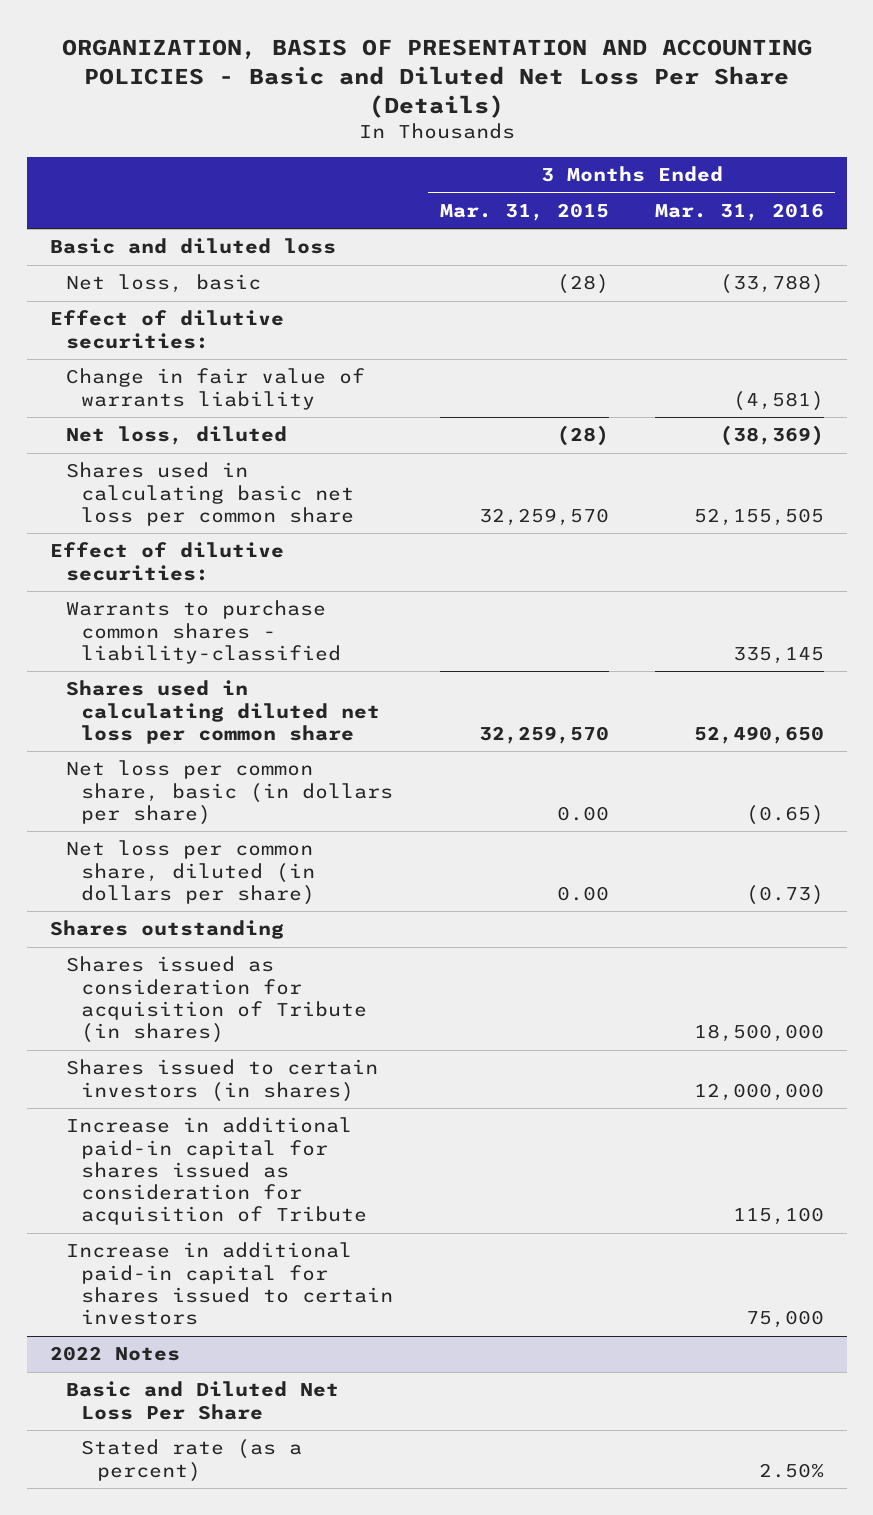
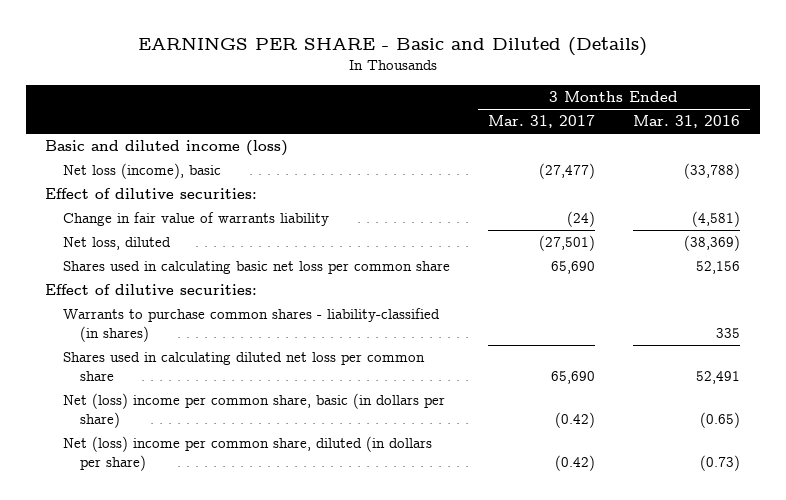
- ORGANIZATION, BASIS OF PRESENTATION AND ACCOUNTING POLICIES - Basic and Diluted Net Loss Per Share (Details)
+ EARNINGS PER SHARE - Basic and Diluted (Details)
- | 3 Months Ended Mar. 31, 2015 | 3 Months Ended Mar. 31, 2016
+ | 3 Months Ended Mar. 31, 2017 | 3 Months Ended Mar. 31, 2016
- Basic and diluted loss
- Net loss, basic | (28) | (33,788)
+ Basic and diluted income (loss)
+ Net loss (income), basic | (27,477) | (33,788)
- Shares used in calculating basic net loss per common share | 32,259,570 | 52,155,505
+ Shares used in calculating basic net loss per common share | 65,690 | 52,156
- Warrants to purchase common shares - liability-classified | | 335,145
- Shares used in calculating diluted net loss per common share | 32,259,570 | 52,490,650
- Net loss per common share, basic (in dollars per share) | 0.00 | (0.65)
- Net loss per common share, diluted (in dollars per share) | 0.00 | (0.73)
- Shares outstanding
- Shares issued as consideration for acquisition of Tribute (in shares) | | 18,500,000
- Shares issued to certain investors (in shares) | | 12,000,000
- Increase in additional paid-in capital for shares issued as consideration for acquisition of Tribute | | 115,100
- Increase in additional paid-in capital for shares issued to certain investors | | 75,000
- 2022 Notes
- Basic and Diluted Net Loss Per Share
- Stated rate (as a percent) | | 2.50%
+ Warrants to purchase common shares - liability-classified (in shares) | | 335
+ Shares used in calculating diluted net loss per common share | 65,690 | 52,491
+ Net (loss) income per common share, basic (in dollars per share) | (0.42) | (0.65)
+ Net (loss) income per common share, diluted (in dollars per share) | (0.42) | (0.73)

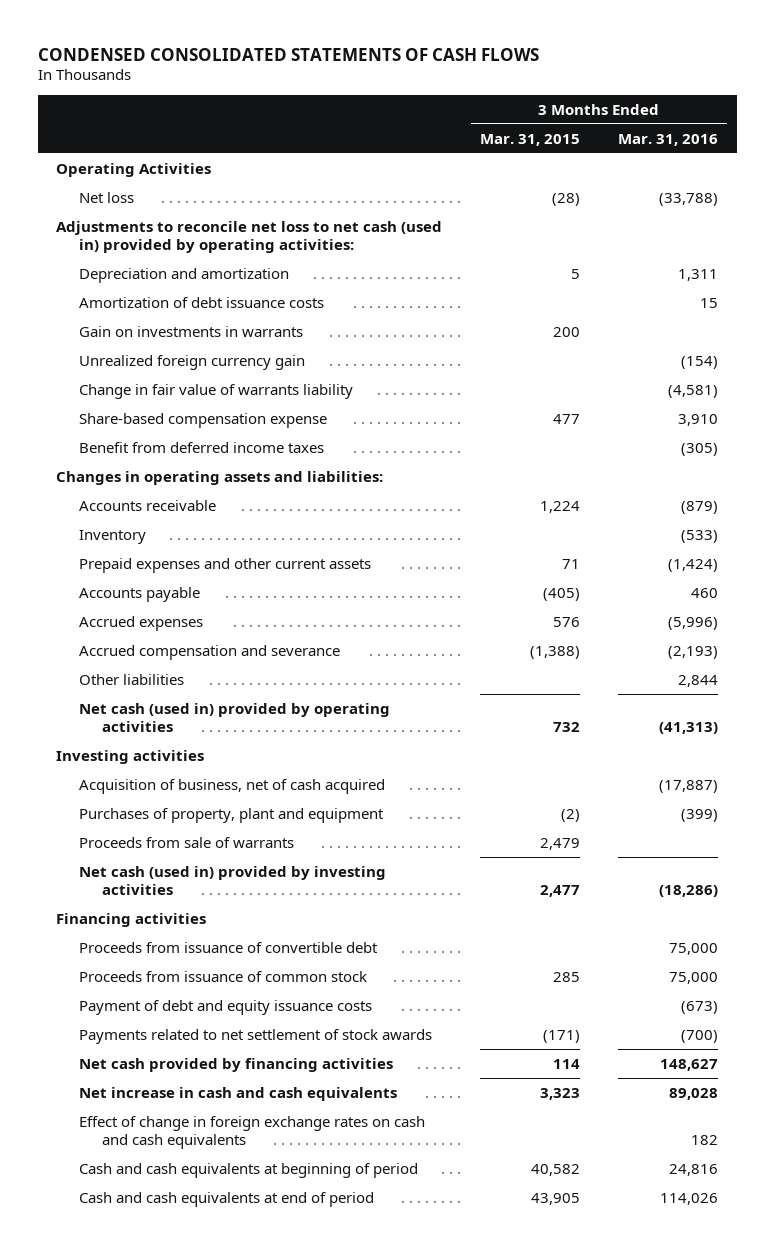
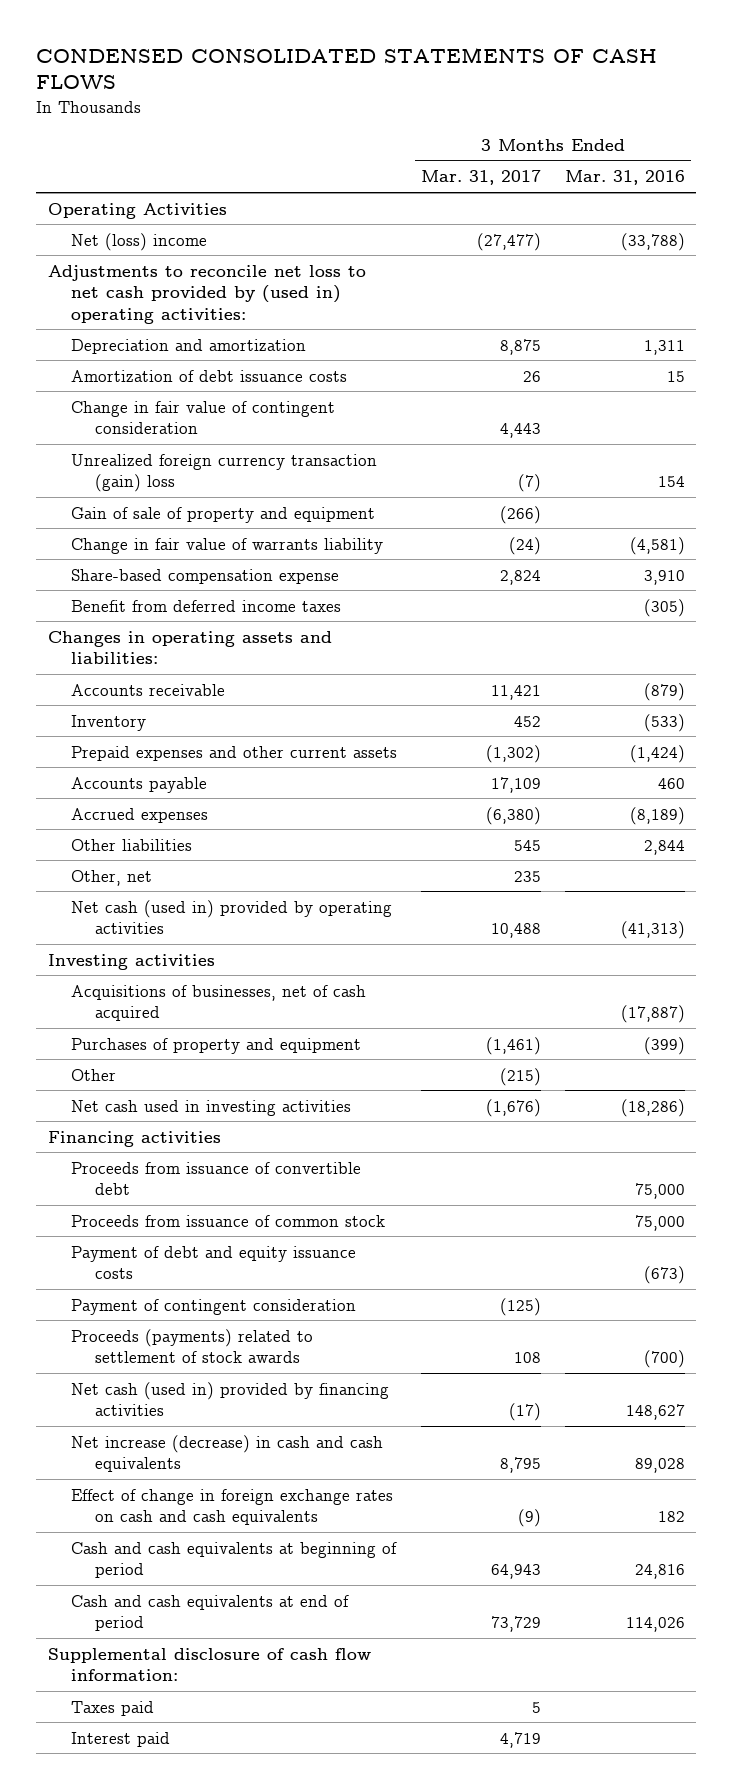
- | 3 Months Ended Mar. 31, 2015 | 3 Months Ended Mar. 31, 2016
+ | 3 Months Ended Mar. 31, 2017 | 3 Months Ended Mar. 31, 2016
- Net loss | (28) | (33,788)
- Adjustments to reconcile net loss to net cash (used in) provided by operating activities:
+ Net (loss) income | (27,477) | (33,788)
+ Adjustments to reconcile net loss to net cash provided by (used in) operating activities:
- Gain on investments in warrants | 200 |
- Unrealized foreign currency gain | | (154)
+ Change in fair value of contingent consideration | 4,443 |
+ Unrealized foreign currency transaction (gain) loss | (7) | 154
+ Gain of sale of property and equipment | (266) |
- Accrued expenses | 576 | (5,996)
- Accrued compensation and severance | (1,388) | (2,193)
+ Accrued expenses | (6,380) | (8,189)
+ Other, net | 235 |
- Acquisition of business, net of cash acquired | | (17,887)
- Purchases of property, plant and equipment | (2) | (399)
- Proceeds from sale of warrants | 2,479 |
- Net cash (used in) provided by investing activities | 2,477 | (18,286)
+ Acquisitions of businesses, net of cash acquired | | (17,887)
+ Purchases of property and equipment | (1,461) | (399)
+ Other | (215) |
+ Net cash used in investing activities | (1,676) | (18,286)
- Payments related to net settlement of stock awards | (171) | (700)
- Net cash provided by financing activities | 114 | 148,627
- Net increase in cash and cash equivalents | 3,323 | 89,028
+ Payment of contingent consideration | (125) |
+ Proceeds (payments) related to settlement of stock awards | 108 | (700)
+ Net cash (used in) provided by financing activities | (17) | 148,627
+ Net increase (decrease) in cash and cash equivalents | 8,795 | 89,028
+ Supplemental disclosure of cash flow information:
+ Taxes paid | 5 |
+ Interest paid | 4,719 |

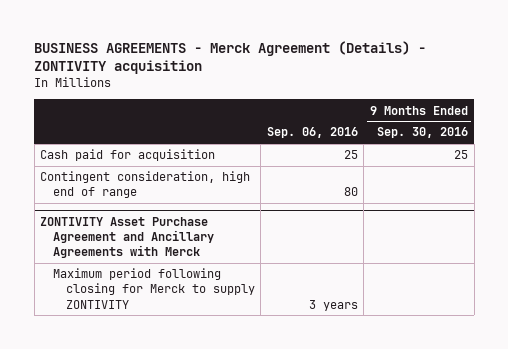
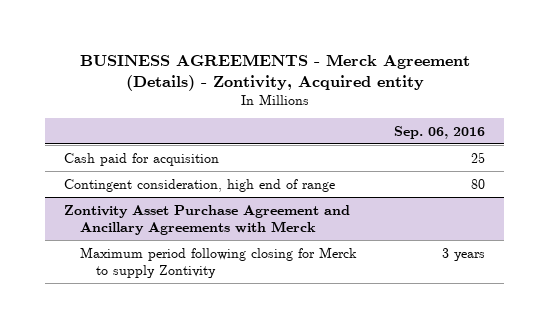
- BUSINESS AGREEMENTS - Merck Agreement (Details) - ZONTIVITY acquisition
+ BUSINESS AGREEMENTS - Merck Agreement (Details) - Zontivity, Acquired entity
- | Sep. 06, 2016 | 9 Months Ended Sep. 30, 2016
+ | Sep. 06, 2016
- ZONTIVITY Asset Purchase Agreement and Ancillary Agreements with Merck
- Maximum period following closing for Merck to supply ZONTIVITY | 3 years |
+ Zontivity Asset Purchase Agreement and Ancillary Agreements with Merck
+ Maximum period following closing for Merck to supply Zontivity | 3 years

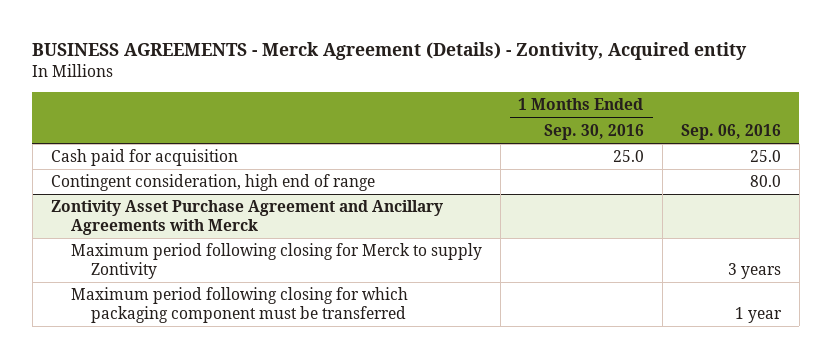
- | Sep. 06, 2016
+ | 1 Months Ended Sep. 30, 2016 | Sep. 06, 2016
- Cash paid for acquisition | 25
- Contingent consideration, high end of range | 80
+ Cash paid for acquisition | 25.0 | 25.0
+ Contingent consideration, high end of range | | 80.0
@ Zontivity Asset Purchase Agreement and Ancillary Agreements with Merck
+ Maximum period following closing for which packaging component must be transferred | | 1 year

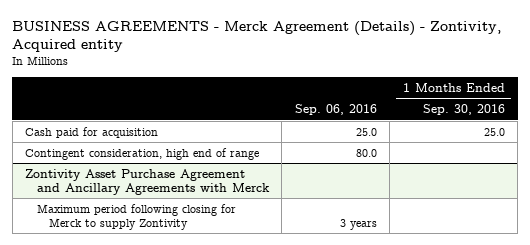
- | 1 Months Ended Sep. 30, 2016 | Sep. 06, 2016
+ | Sep. 06, 2016 | 1 Months Ended Sep. 30, 2016
@ Zontivity Asset Purchase Agreement and Ancillary Agreements with Merck
- Maximum period following closing for which packaging component must be transferred | | 1 year

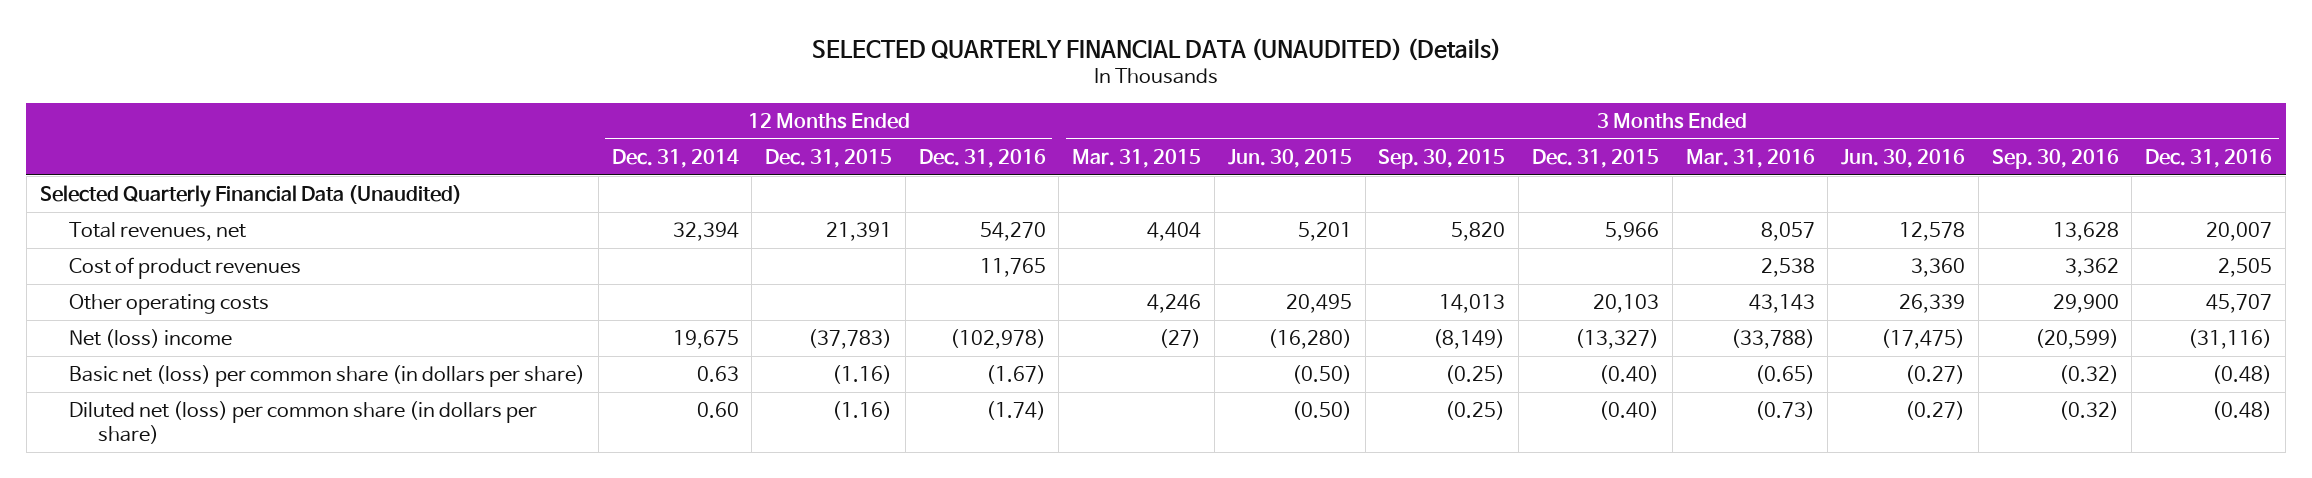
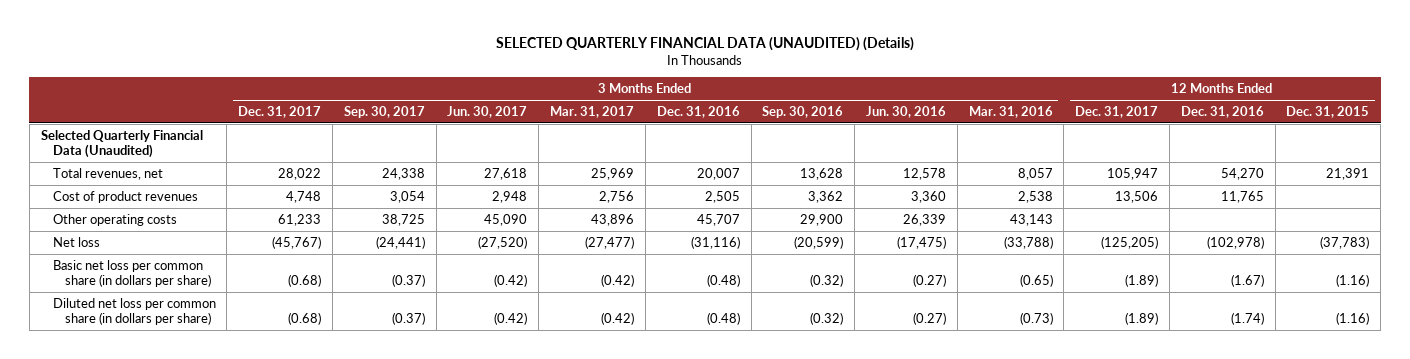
- | 12 Months Ended Dec. 31, 2014 | 12 Months Ended Dec. 31, 2015 | 12 Months Ended Dec. 31, 2016 | 3 Months Ended Mar. 31, 2015 | 3 Months Ended Jun. 30, 2015 | 3 Months Ended Sep. 30, 2015 | 3 Months Ended Dec. 31, 2015 | 3 Months Ended Mar. 31, 2016 | 3 Months Ended Jun. 30, 2016 | 3 Months Ended Sep. 30, 2016 | 3 Months Ended Dec. 31, 2016
+ | 3 Months Ended Dec. 31, 2017 | 3 Months Ended Sep. 30, 2017 | 3 Months Ended Jun. 30, 2017 | 3 Months Ended Mar. 31, 2017 | 3 Months Ended Dec. 31, 2016 | 3 Months Ended Sep. 30, 2016 | 3 Months Ended Jun. 30, 2016 | 3 Months Ended Mar. 31, 2016 | 12 Months Ended Dec. 31, 2017 | 12 Months Ended Dec. 31, 2016 | 12 Months Ended Dec. 31, 2015
- Net (loss) income | 19,675 | (37,783) | (102,978) | (27) | (16,280) | (8,149) | (13,327) | (33,788) | (17,475) | (20,599) | (31,116)
- Basic net (loss) per common share (in dollars per share) | 0.63 | (1.16) | (1.67) | | (0.50) | (0.25) | (0.40) | (0.65) | (0.27) | (0.32) | (0.48)
- Diluted net (loss) per common share (in dollars per share) | 0.60 | (1.16) | (1.74) | | (0.50) | (0.25) | (0.40) | (0.73) | (0.27) | (0.32) | (0.48)
+ Net loss | (45,767) | (24,441) | (27,520) | (27,477) | (31,116) | (20,599) | (17,475) | (33,788) | (125,205) | (102,978) | (37,783)
+ Basic net loss per common share (in dollars per share) | (0.68) | (0.37) | (0.42) | (0.42) | (0.48) | (0.32) | (0.27) | (0.65) | (1.89) | (1.67) | (1.16)
+ Diluted net loss per common share (in dollars per share) | (0.68) | (0.37) | (0.42) | (0.42) | (0.48) | (0.32) | (0.27) | (0.73) | (1.89) | (1.74) | (1.16)

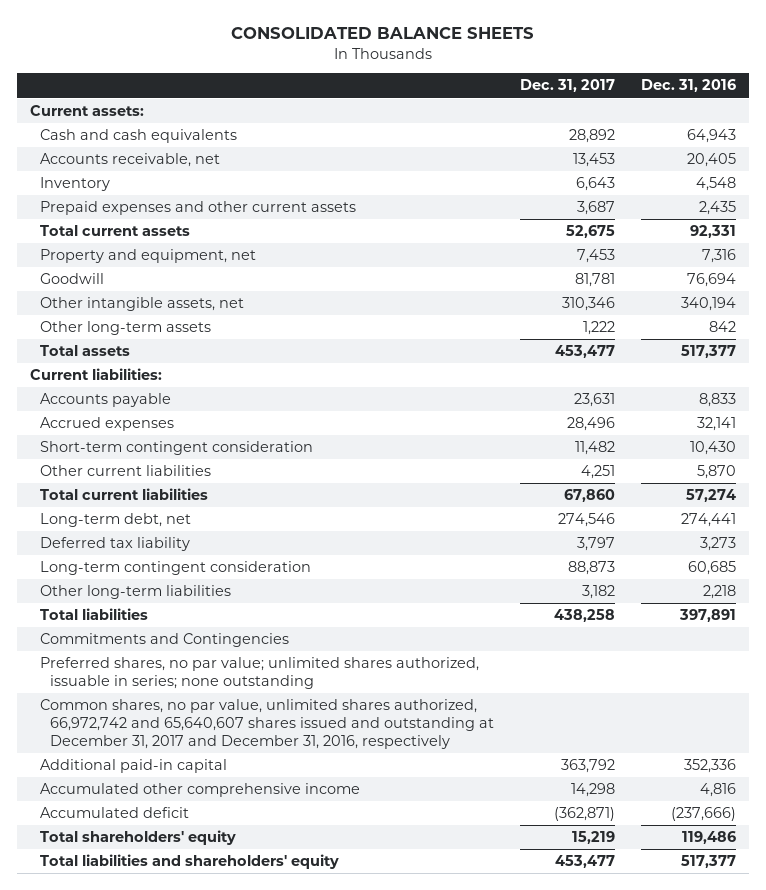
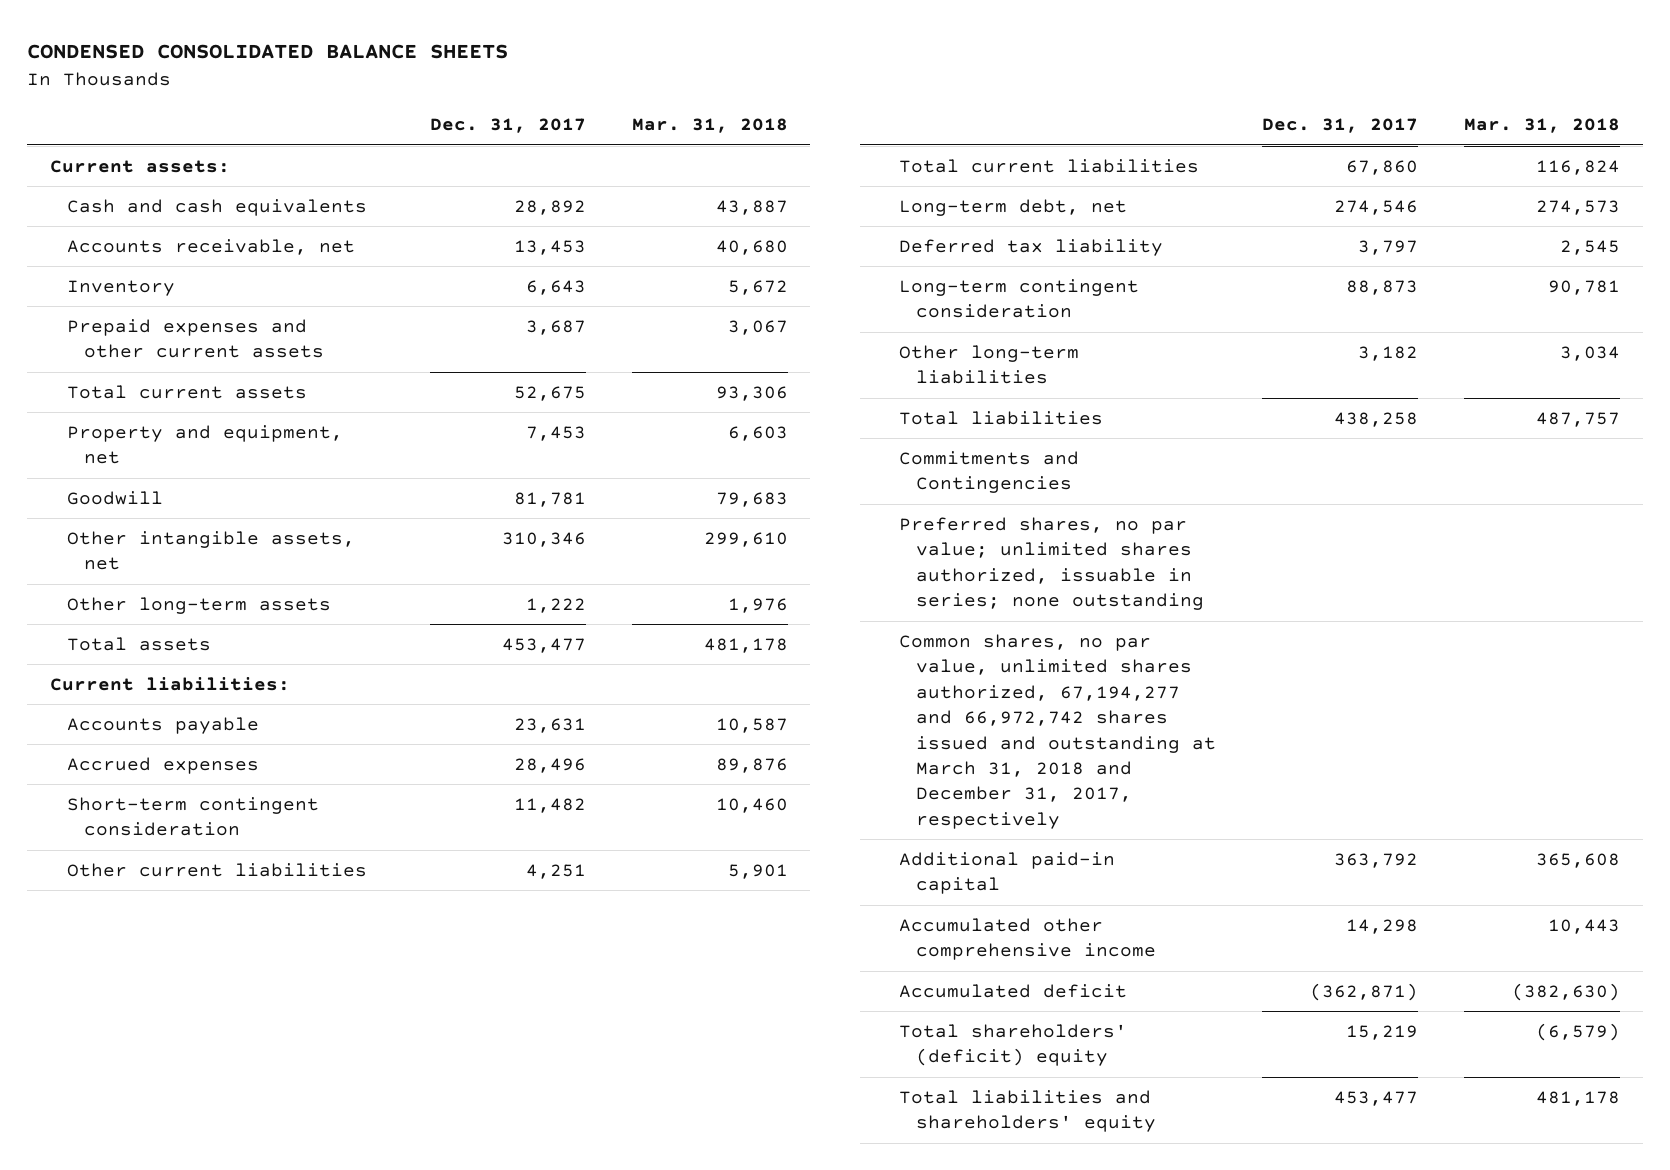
- CONSOLIDATED BALANCE SHEETS
+ CONDENSED CONSOLIDATED BALANCE SHEETS
- | Dec. 31, 2017 | Dec. 31, 2016
+ | Dec. 31, 2017 | Mar. 31, 2018
- Common shares, no par value, unlimited shares authorized, 66,972,742 and 65,640,607 shares issued and outstanding at December 31, 2017 and December 31, 2016, respectively
+ Common shares, no par value, unlimited shares authorized, 67,194,277 and 66,972,742 shares issued and outstanding at March 31, 2018 and December 31, 2017, respectively
- Total shareholders' equity | 15,219 | 119,486
+ Total shareholders' (deficit) equity | 15,219 | (6,579)

